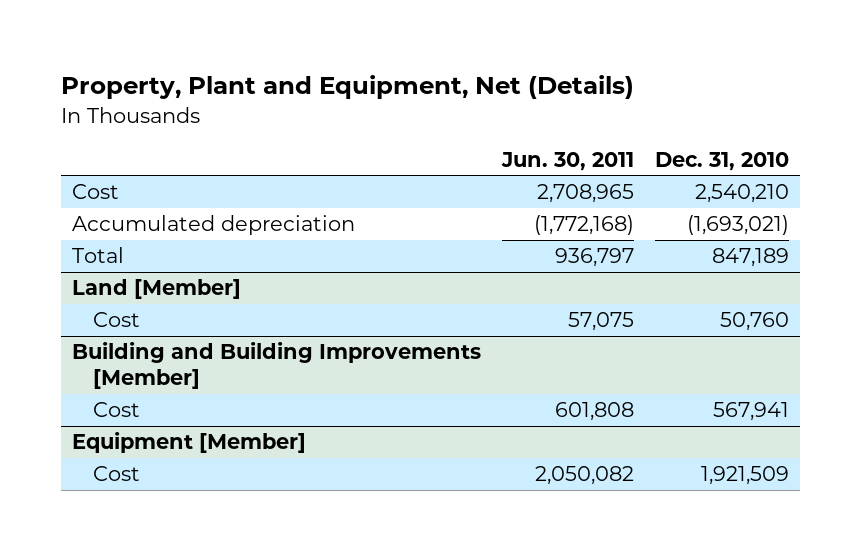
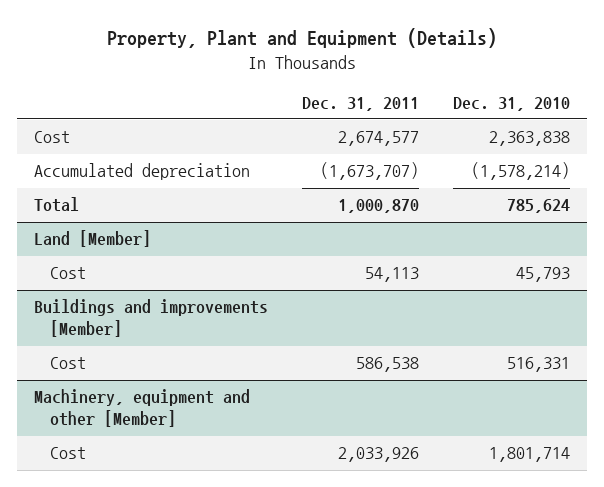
- Property, Plant and Equipment, Net (Details)
+ Property, Plant and Equipment (Details)
- | Jun. 30, 2011 | Dec. 31, 2010
+ | Dec. 31, 2011 | Dec. 31, 2010
- Cost | 2,708,965 | 2,540,210
- Accumulated depreciation | (1,772,168) | (1,693,021)
- Total | 936,797 | 847,189
+ Cost | 2,674,577 | 2,363,838
+ Accumulated depreciation | (1,673,707) | (1,578,214)
+ Total | 1,000,870 | 785,624
@ Land [Member]
- Cost | 57,075 | 50,760
- Building and Building Improvements [Member]
- Cost | 601,808 | 567,941
- Equipment [Member]
- Cost | 2,050,082 | 1,921,509
@ Land [Member]
+ Cost | 54,113 | 45,793
+ Buildings and improvements [Member]
+ Cost | 586,538 | 516,331
+ Machinery, equipment and other [Member]
+ Cost | 2,033,926 | 1,801,714

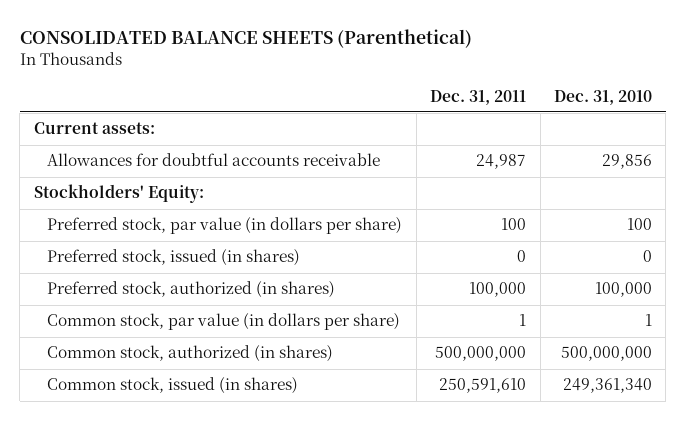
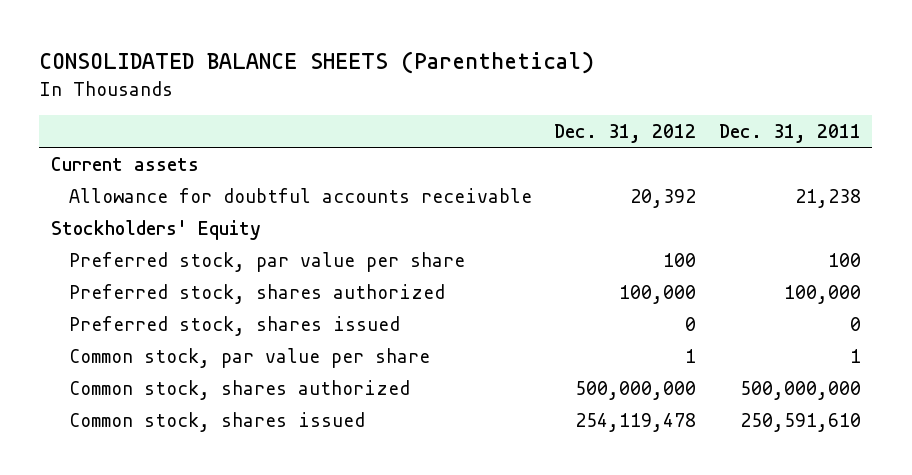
- | Dec. 31, 2011 | Dec. 31, 2010
+ | Dec. 31, 2012 | Dec. 31, 2011
- Current assets:
- Allowances for doubtful accounts receivable | 24,987 | 29,856
- Stockholders' Equity:
- Preferred stock, par value (in dollars per share) | 100 | 100
- Preferred stock, issued (in shares) | 0 | 0
- Preferred stock, authorized (in shares) | 100,000 | 100,000
- Common stock, par value (in dollars per share) | 1 | 1
- Common stock, authorized (in shares) | 500,000,000 | 500,000,000
- Common stock, issued (in shares) | 250,591,610 | 249,361,340
+ Current assets
+ Allowance for doubtful accounts receivable | 20,392 | 21,238
+ Stockholders' Equity
+ Preferred stock, par value per share | 100 | 100
+ Preferred stock, shares authorized | 100,000 | 100,000
+ Preferred stock, shares issued | 0 | 0
+ Common stock, par value per share | 1 | 1
+ Common stock, shares authorized | 500,000,000 | 500,000,000
+ Common stock, shares issued | 254,119,478 | 250,591,610

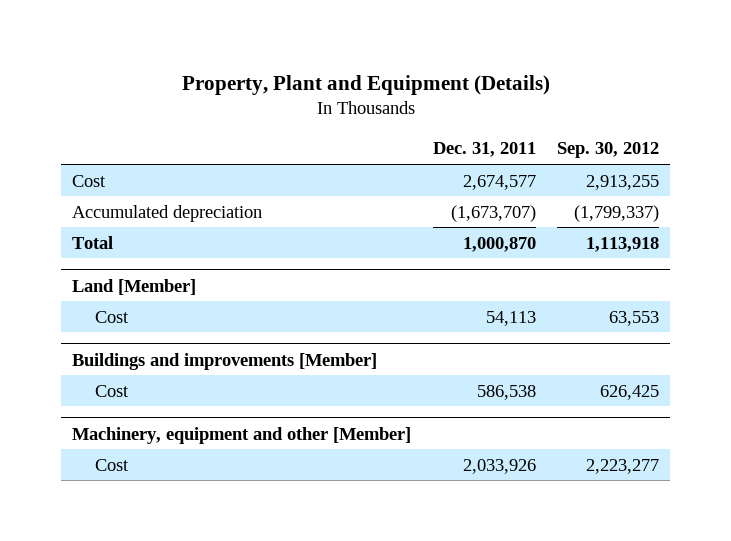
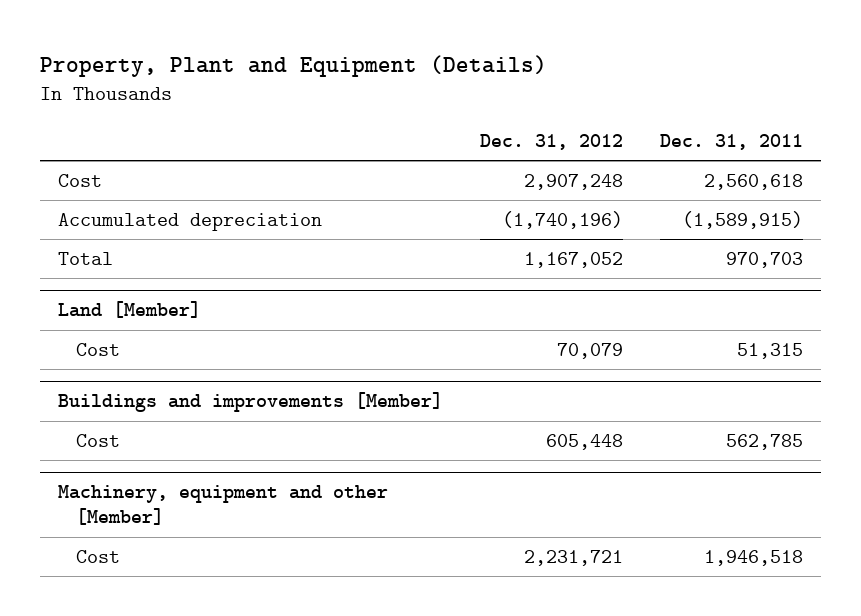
- | Dec. 31, 2011 | Sep. 30, 2012
+ | Dec. 31, 2012 | Dec. 31, 2011
- Cost | 2,674,577 | 2,913,255
- Accumulated depreciation | (1,673,707) | (1,799,337)
- Total | 1,000,870 | 1,113,918
+ Cost | 2,907,248 | 2,560,618
+ Accumulated depreciation | (1,740,196) | (1,589,915)
+ Total | 1,167,052 | 970,703
@ Land [Member]
- Cost | 54,113 | 63,553
+ Cost | 70,079 | 51,315
@ Buildings and improvements [Member]
- Cost | 586,538 | 626,425
+ Cost | 605,448 | 562,785
@ Machinery, equipment and other [Member]
- Cost | 2,033,926 | 2,223,277
+ Cost | 2,231,721 | 1,946,518

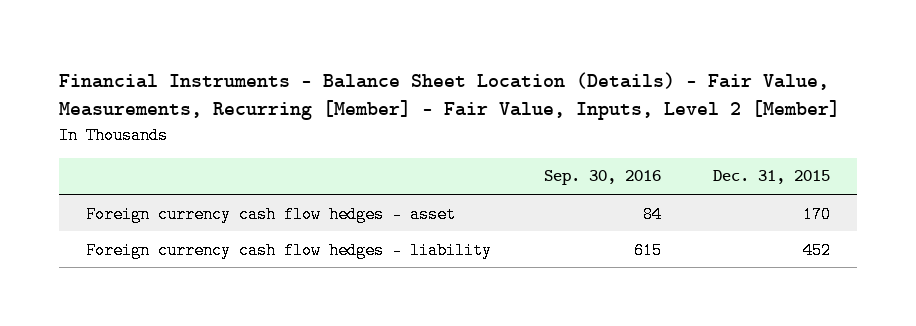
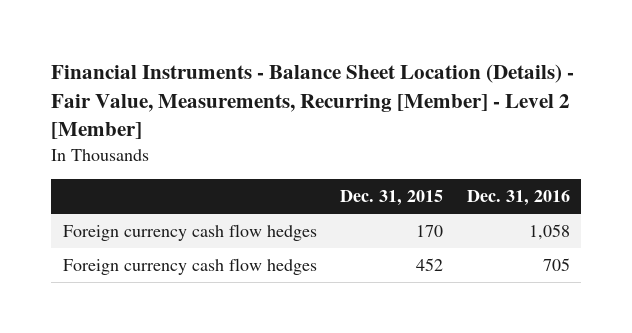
- Financial Instruments - Balance Sheet Location (Details) - Fair Value, Measurements, Recurring [Member] - Fair Value, Inputs, Level 2 [Member]
+ Financial Instruments - Balance Sheet Location (Details) - Fair Value, Measurements, Recurring [Member] - Level 2 [Member]
- | Sep. 30, 2016 | Dec. 31, 2015
+ | Dec. 31, 2015 | Dec. 31, 2016
- Foreign currency cash flow hedges - asset | 84 | 170
- Foreign currency cash flow hedges - liability | 615 | 452
+ Foreign currency cash flow hedges | 170 | 1,058
+ Foreign currency cash flow hedges | 452 | 705

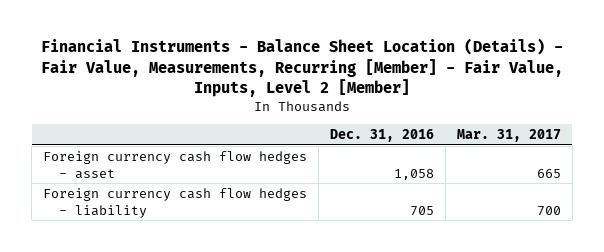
- Financial Instruments - Balance Sheet Location (Details) - Fair Value, Measurements, Recurring [Member] - Level 2 [Member]
+ Financial Instruments - Balance Sheet Location (Details) - Fair Value, Measurements, Recurring [Member] - Fair Value, Inputs, Level 2 [Member]
- | Dec. 31, 2015 | Dec. 31, 2016
+ | Dec. 31, 2016 | Mar. 31, 2017
- Foreign currency cash flow hedges | 170 | 1,058
- Foreign currency cash flow hedges | 452 | 705
+ Foreign currency cash flow hedges - asset | 1,058 | 665
+ Foreign currency cash flow hedges - liability | 705 | 700

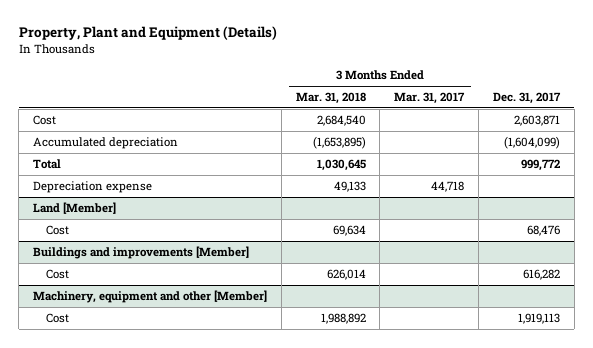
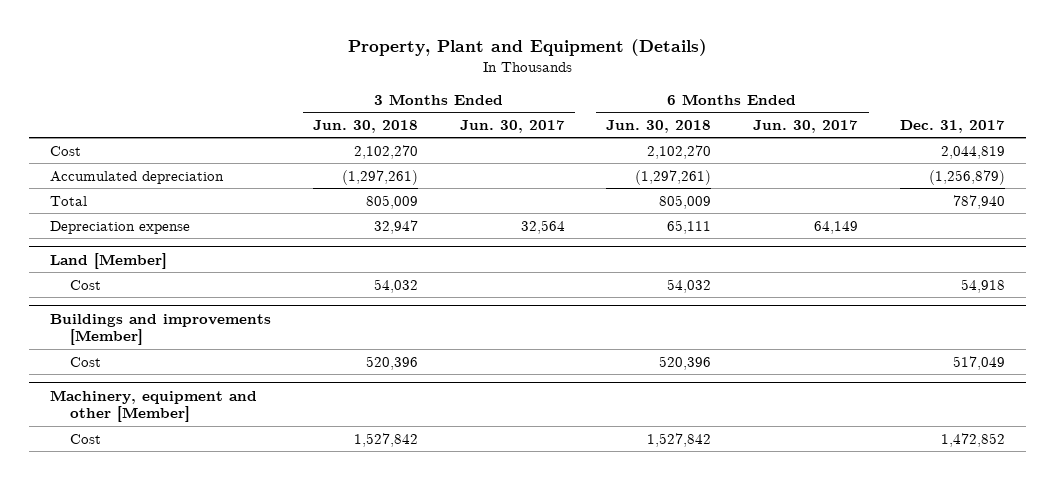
- | 3 Months Ended Mar. 31, 2018 | 3 Months Ended Mar. 31, 2017 | Dec. 31, 2017
+ | 3 Months Ended Jun. 30, 2018 | 3 Months Ended Jun. 30, 2017 | 6 Months Ended Jun. 30, 2018 | 6 Months Ended Jun. 30, 2017 | Dec. 31, 2017
- Cost | 2,684,540 | | 2,603,871
- Accumulated depreciation | (1,653,895) | | (1,604,099)
- Total | 1,030,645 | | 999,772
+ Cost | 2,102,270 | | 2,102,270 | | 2,044,819
+ Accumulated depreciation | (1,297,261) | | (1,297,261) | | (1,256,879)
+ Total | 805,009 | | 805,009 | | 787,940
@ Land [Member]
- Cost | 69,634 | | 68,476
+ Cost | 54,032 | | 54,032 | | 54,918
@ Buildings and improvements [Member]
- Cost | 626,014 | | 616,282
+ Cost | 520,396 | | 520,396 | | 517,049
@ Machinery, equipment and other [Member]
- Cost | 1,988,892 | | 1,919,113
+ Cost | 1,527,842 | | 1,527,842 | | 1,472,852

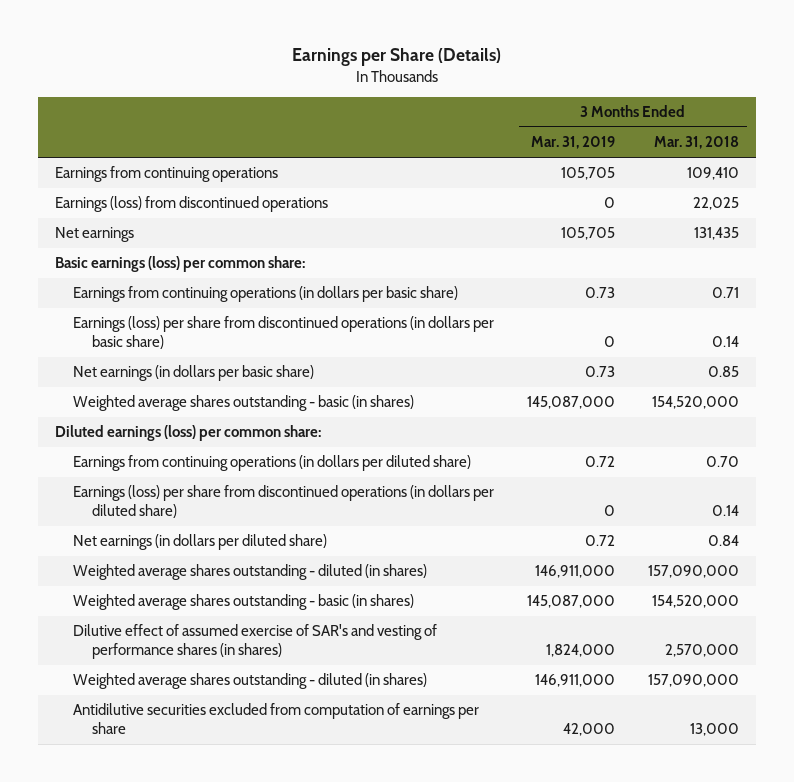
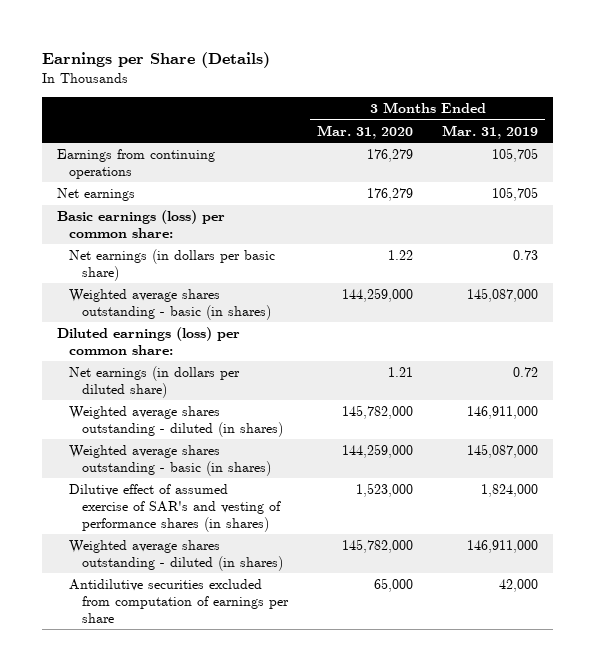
- | 3 Months Ended Mar. 31, 2019 | 3 Months Ended Mar. 31, 2018
+ | 3 Months Ended Mar. 31, 2020 | 3 Months Ended Mar. 31, 2019
- Earnings (loss) from discontinued operations | 0 | 22,025
- Earnings from continuing operations (in dollars per basic share) | 0.73 | 0.71
- Earnings (loss) per share from discontinued operations (in dollars per basic share) | 0 | 0.14
- Earnings from continuing operations (in dollars per diluted share) | 0.72 | 0.70
- Earnings (loss) per share from discontinued operations (in dollars per diluted share) | 0 | 0.14

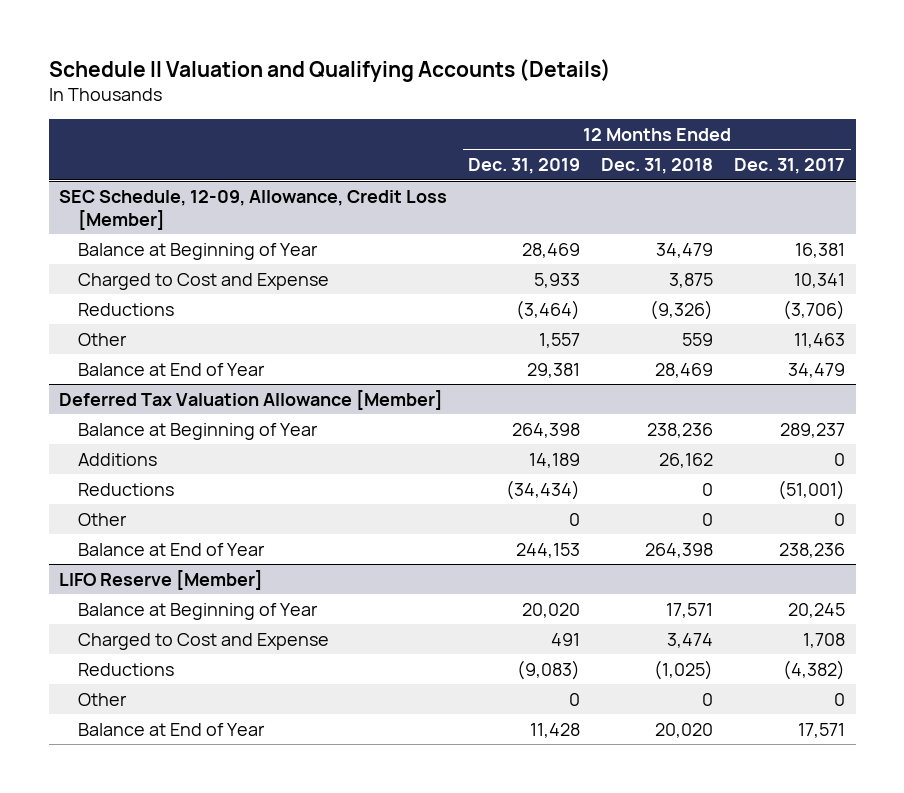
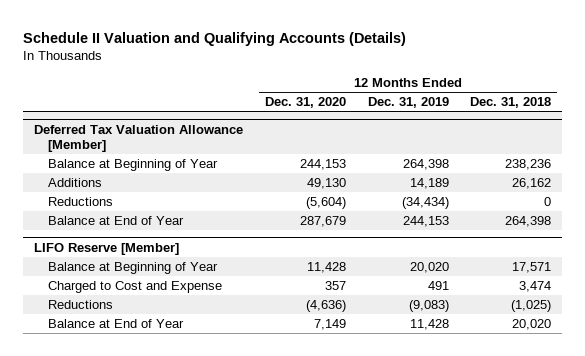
- | 12 Months Ended Dec. 31, 2019 | 12 Months Ended Dec. 31, 2018 | 12 Months Ended Dec. 31, 2017
+ | 12 Months Ended Dec. 31, 2020 | 12 Months Ended Dec. 31, 2019 | 12 Months Ended Dec. 31, 2018
- SEC Schedule, 12-09, Allowance, Credit Loss [Member]
- Balance at Beginning of Year | 28,469 | 34,479 | 16,381
- Charged to Cost and Expense | 5,933 | 3,875 | 10,341
- Reductions | (3,464) | (9,326) | (3,706)
- Other | 1,557 | 559 | 11,463
- Balance at End of Year | 29,381 | 28,469 | 34,479
@ Deferred Tax Valuation Allowance [Member]
- Other | 0 | 0 | 0
@ LIFO Reserve [Member]
- Other | 0 | 0 | 0

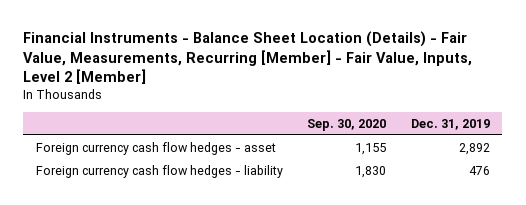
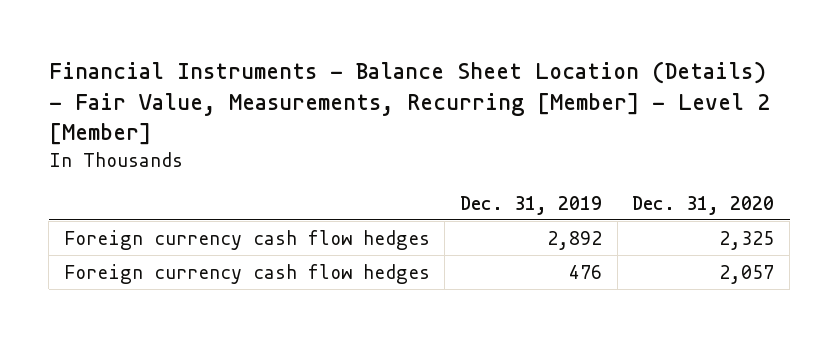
- Financial Instruments - Balance Sheet Location (Details) - Fair Value, Measurements, Recurring [Member] - Fair Value, Inputs, Level 2 [Member]
+ Financial Instruments - Balance Sheet Location (Details) - Fair Value, Measurements, Recurring [Member] - Level 2 [Member]
- | Sep. 30, 2020 | Dec. 31, 2019
+ | Dec. 31, 2019 | Dec. 31, 2020
- Foreign currency cash flow hedges - asset | 1,155 | 2,892
- Foreign currency cash flow hedges - liability | 1,830 | 476
+ Foreign currency cash flow hedges | 2,892 | 2,325
+ Foreign currency cash flow hedges | 476 | 2,057

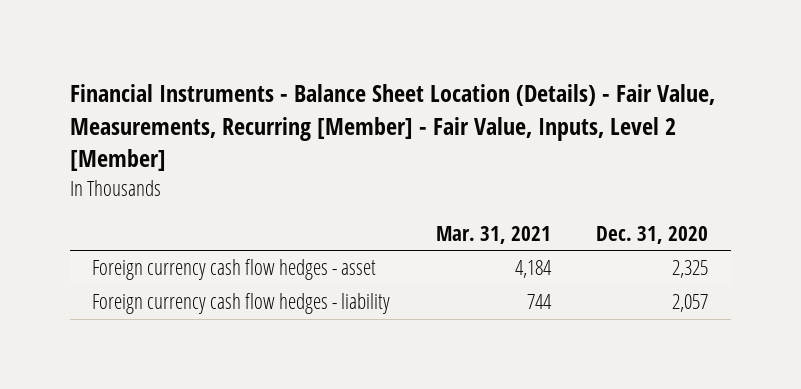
- Financial Instruments - Balance Sheet Location (Details) - Fair Value, Measurements, Recurring [Member] - Level 2 [Member]
+ Financial Instruments - Balance Sheet Location (Details) - Fair Value, Measurements, Recurring [Member] - Fair Value, Inputs, Level 2 [Member]
- | Dec. 31, 2019 | Dec. 31, 2020
+ | Mar. 31, 2021 | Dec. 31, 2020
- Foreign currency cash flow hedges | 2,892 | 2,325
- Foreign currency cash flow hedges | 476 | 2,057
+ Foreign currency cash flow hedges - asset | 4,184 | 2,325
+ Foreign currency cash flow hedges - liability | 744 | 2,057

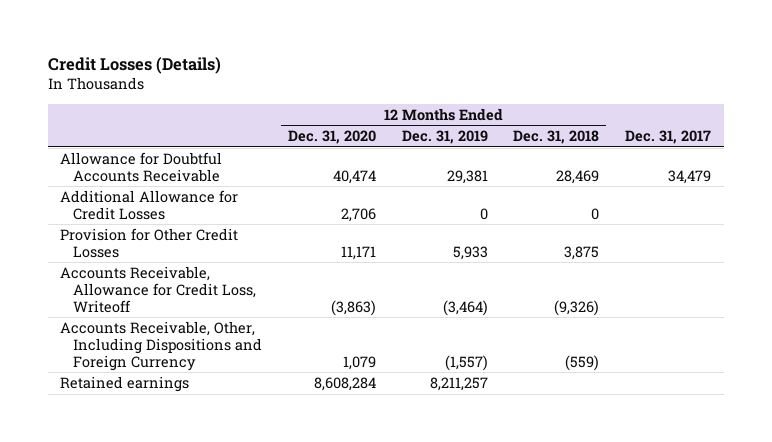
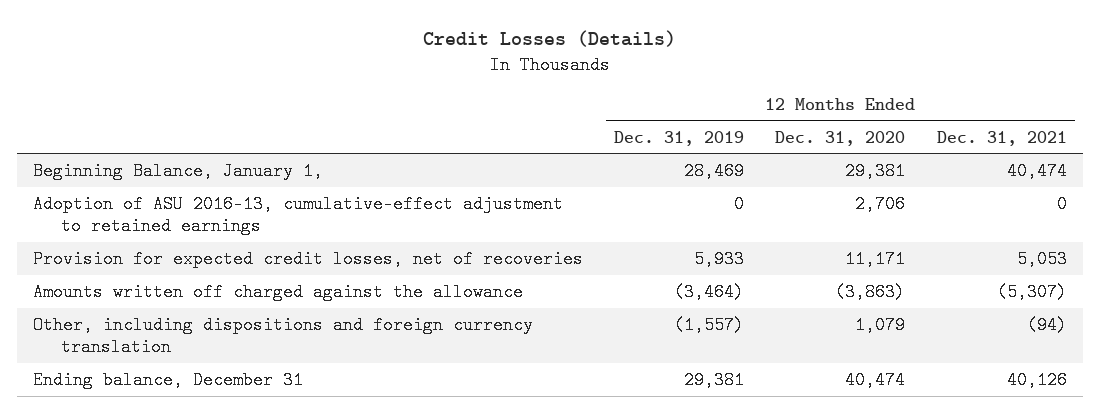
- | 12 Months Ended Dec. 31, 2020 | 12 Months Ended Dec. 31, 2019 | 12 Months Ended Dec. 31, 2018 | Dec. 31, 2017
+ | 12 Months Ended Dec. 31, 2019 | 12 Months Ended Dec. 31, 2020 | 12 Months Ended Dec. 31, 2021
- Allowance for Doubtful Accounts Receivable | 40,474 | 29,381 | 28,469 | 34,479
- Additional Allowance for Credit Losses | 2,706 | 0 | 0 |
- Provision for Other Credit Losses | 11,171 | 5,933 | 3,875 |
- Accounts Receivable, Allowance for Credit Loss, Writeoff | (3,863) | (3,464) | (9,326) |
- Accounts Receivable, Other, Including Dispositions and Foreign Currency | 1,079 | (1,557) | (559) |
- Retained earnings | 8,608,284 | 8,211,257 | |
+ Beginning Balance, January 1, | 28,469 | 29,381 | 40,474
+ Adoption of ASU 2016-13, cumulative-effect adjustment to retained earnings | 0 | 2,706 | 0
+ Provision for expected credit losses, net of recoveries | 5,933 | 11,171 | 5,053
+ Amounts written off charged against the allowance | (3,464) | (3,863) | (5,307)
+ Other, including dispositions and foreign currency translation | (1,557) | 1,079 | (94)
+ Ending balance, December 31 | 29,381 | 40,474 | 40,126

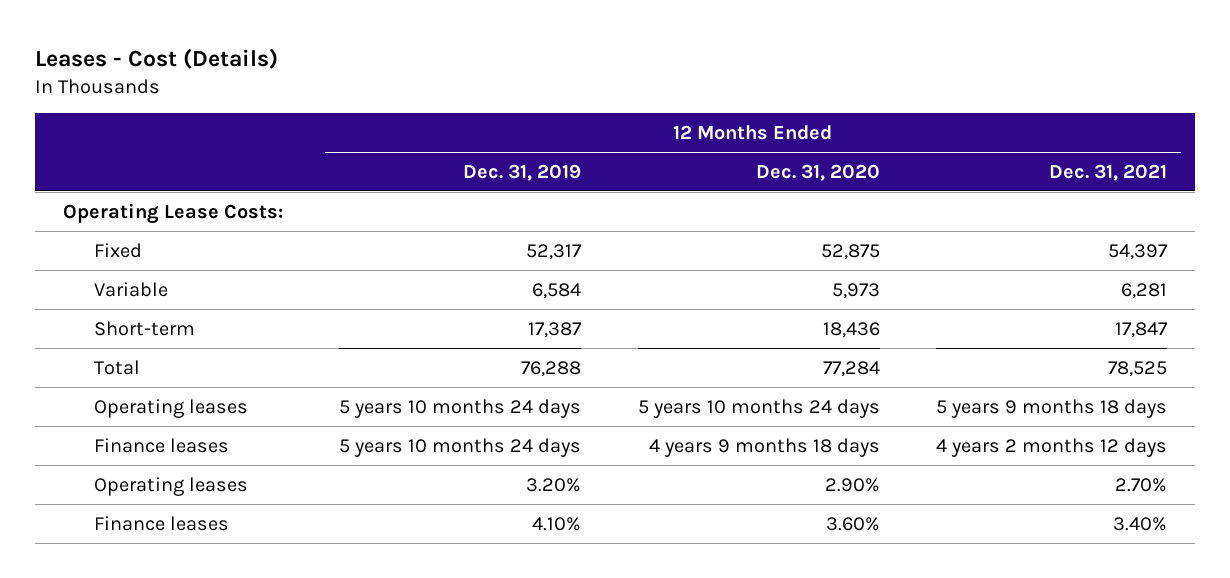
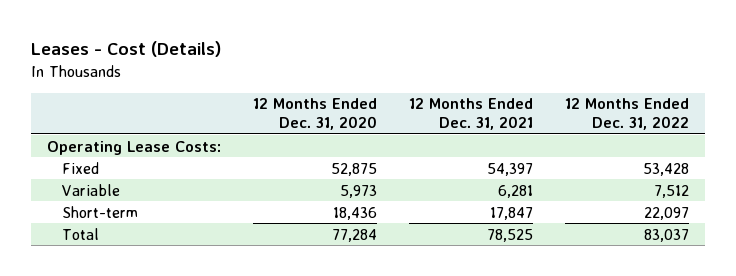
- | 12 Months Ended Dec. 31, 2019 | 12 Months Ended Dec. 31, 2020 | 12 Months Ended Dec. 31, 2021
+ | 12 Months Ended Dec. 31, 2020 | 12 Months Ended Dec. 31, 2021 | 12 Months Ended Dec. 31, 2022
- Operating leases | 5 years 10 months 24 days | 5 years 10 months 24 days | 5 years 9 months 18 days
- Finance leases | 5 years 10 months 24 days | 4 years 9 months 18 days | 4 years 2 months 12 days
- Operating leases | 3.20% | 2.90% | 2.70%
- Finance leases | 4.10% | 3.60% | 3.40%

